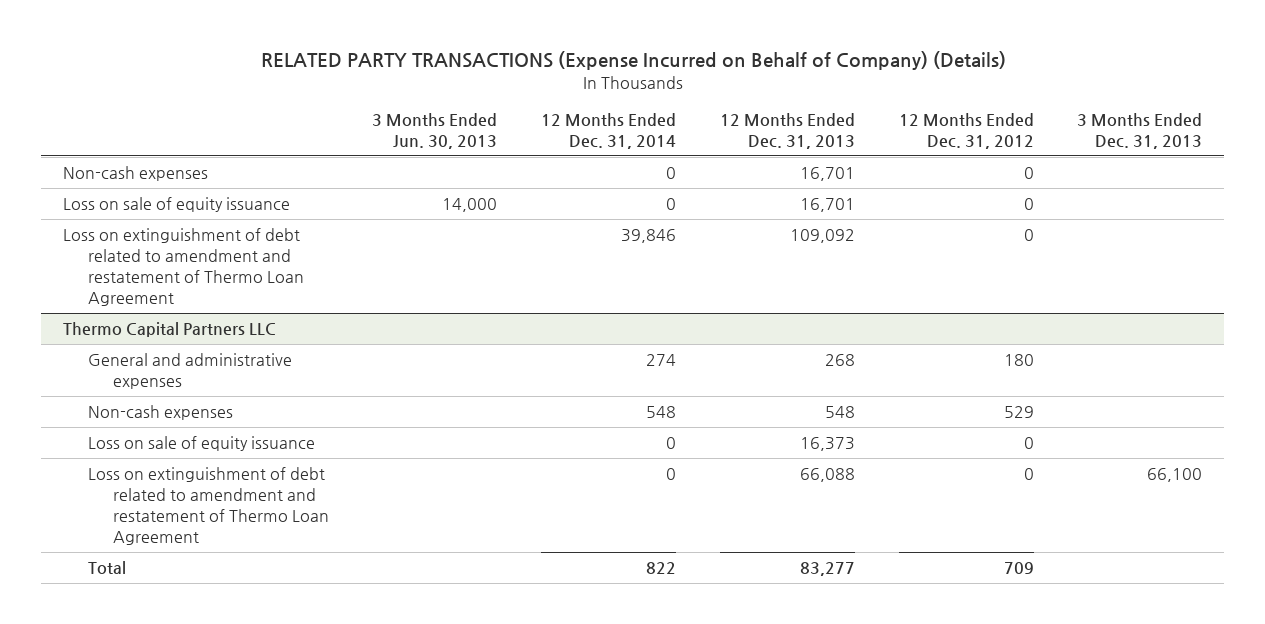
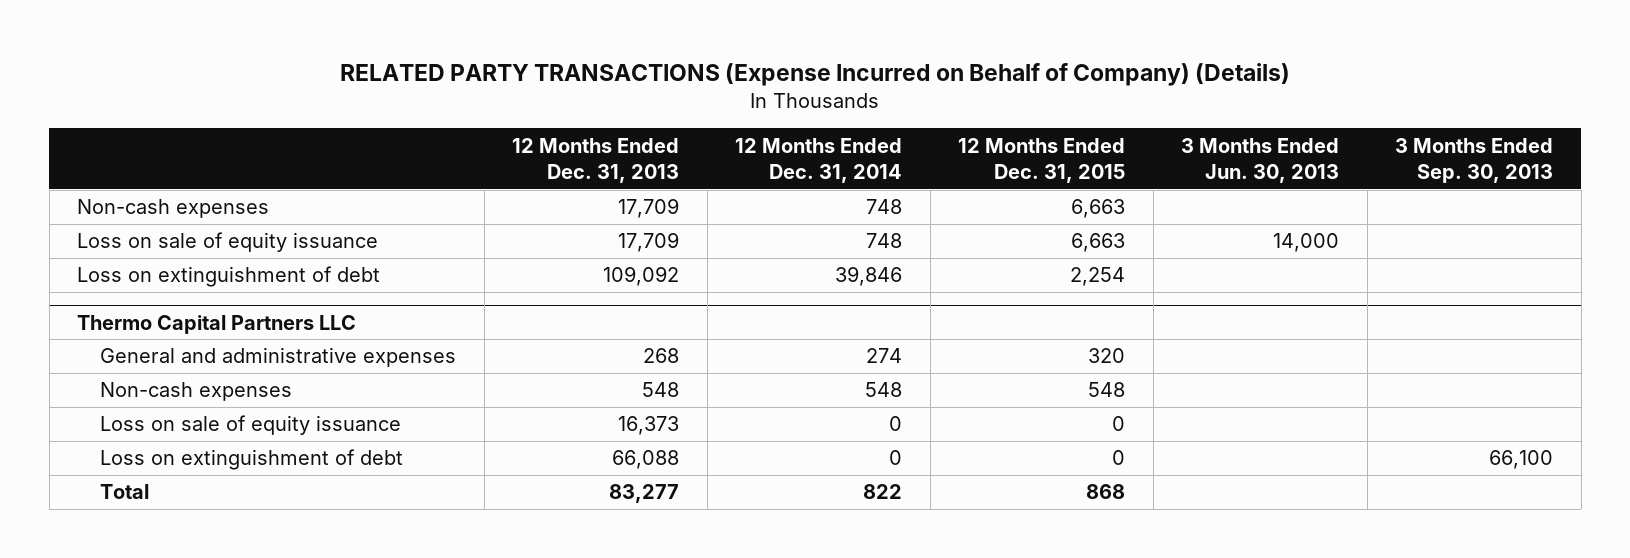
- | 3 Months Ended Jun. 30, 2013 | 12 Months Ended Dec. 31, 2014 | 12 Months Ended Dec. 31, 2013 | 12 Months Ended Dec. 31, 2012 | 3 Months Ended Dec. 31, 2013
+ | 12 Months Ended Dec. 31, 2013 | 12 Months Ended Dec. 31, 2014 | 12 Months Ended Dec. 31, 2015 | 3 Months Ended Jun. 30, 2013 | 3 Months Ended Sep. 30, 2013
- Non-cash expenses | | 0 | 16,701 | 0 |
- Loss on sale of equity issuance | 14,000 | 0 | 16,701 | 0 |
- Loss on extinguishment of debt related to amendment and restatement of Thermo Loan Agreement | | 39,846 | 109,092 | 0 |
+ Non-cash expenses | 17,709 | 748 | 6,663 | |
+ Loss on sale of equity issuance | 17,709 | 748 | 6,663 | 14,000 |
+ Loss on extinguishment of debt | 109,092 | 39,846 | 2,254 | |
@ Thermo Capital Partners LLC
- Loss on extinguishment of debt related to amendment and restatement of Thermo Loan Agreement | | 0 | 66,088 | 0 | 66,100
+ Loss on extinguishment of debt | 66,088 | 0 | 0 | | 66,100

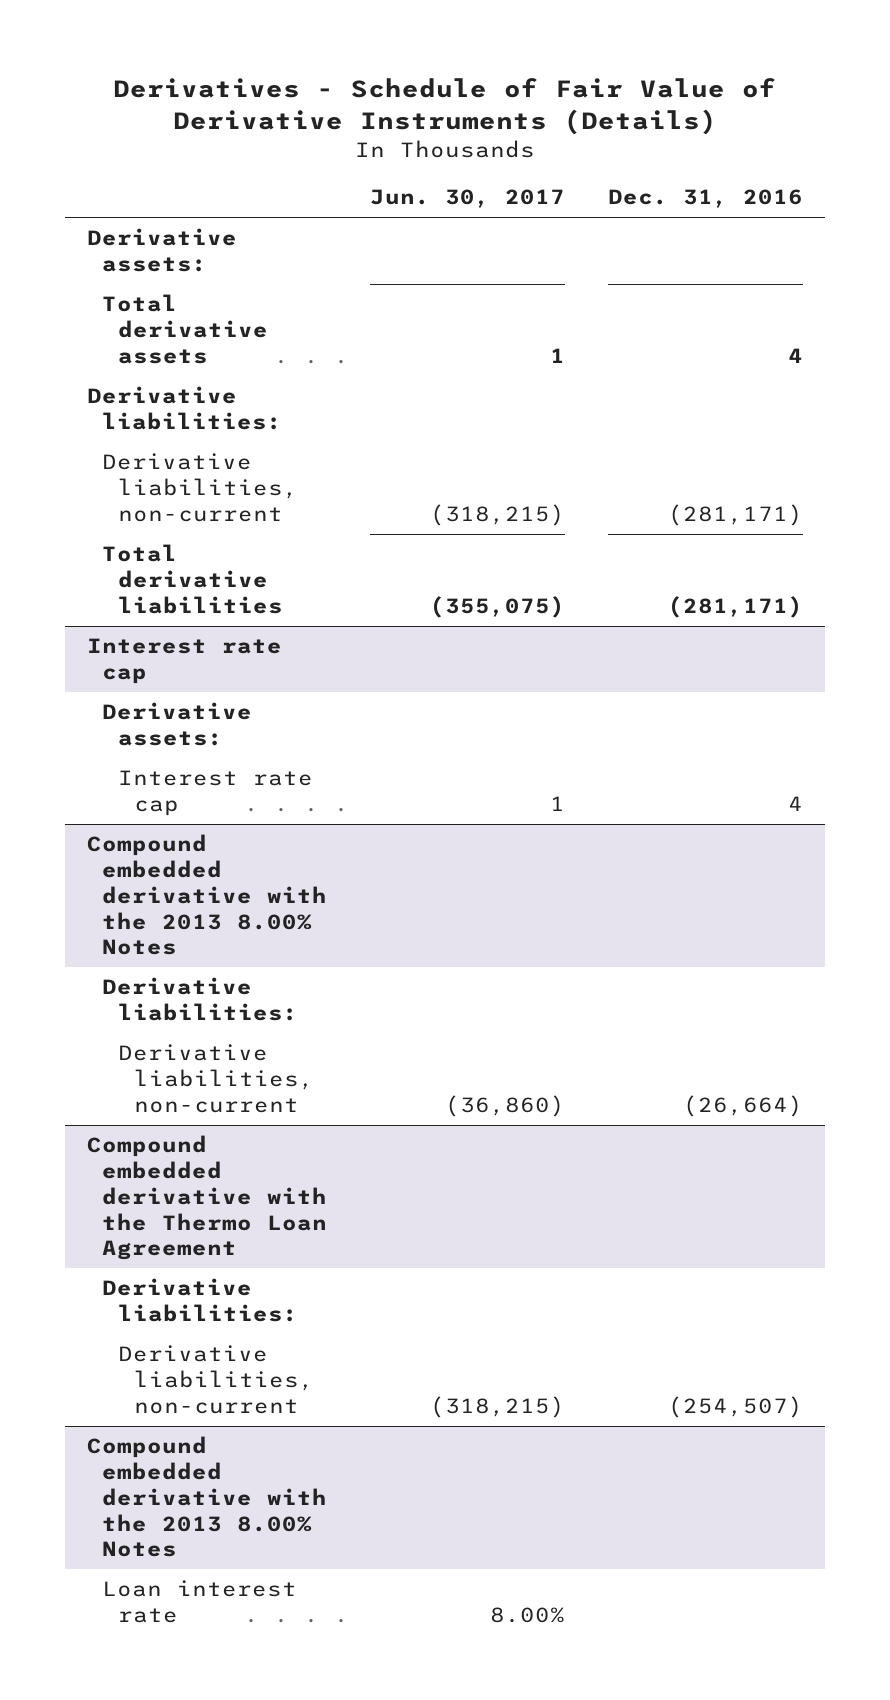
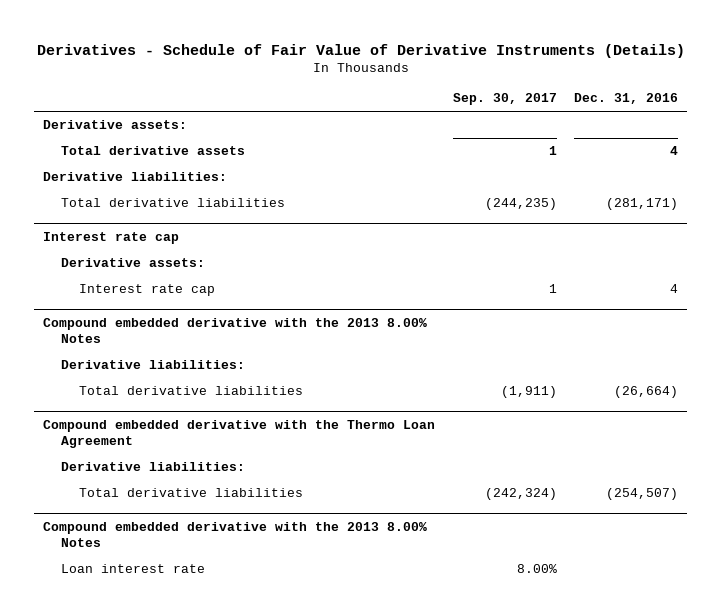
- | Jun. 30, 2017 | Dec. 31, 2016
+ | Sep. 30, 2017 | Dec. 31, 2016
- Derivative liabilities, non-current | (318,215) | (281,171)
@ Compound embedded derivative with the 2013 8.00% Notes
- Derivative liabilities, non-current | (36,860) | (26,664)
+ Total derivative liabilities | (1,911) | (26,664)
@ Compound embedded derivative with the Thermo Loan Agreement
- Derivative liabilities, non-current | (318,215) | (254,507)
+ Total derivative liabilities | (242,324) | (254,507)

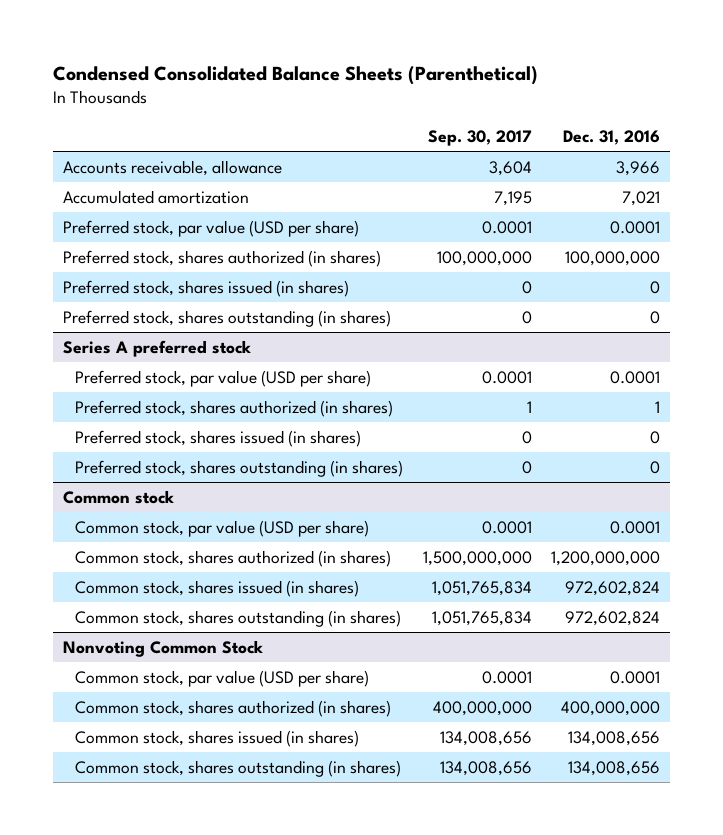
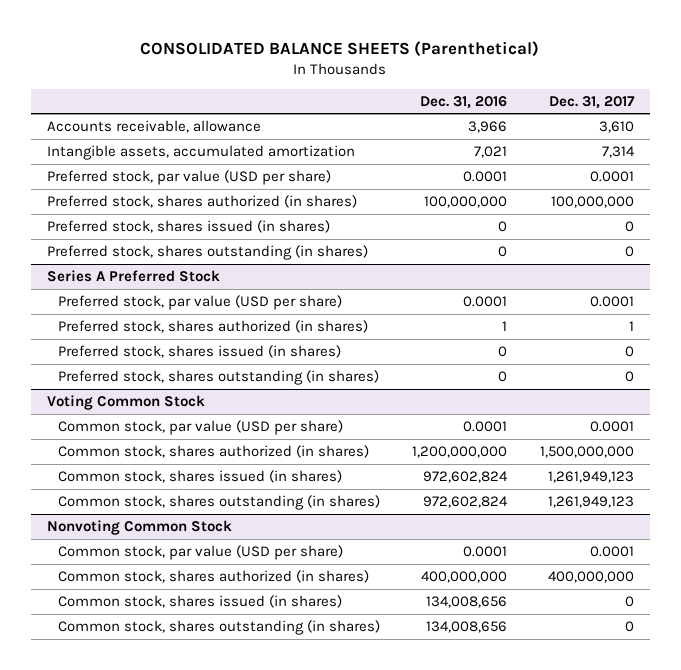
- Condensed Consolidated Balance Sheets (Parenthetical)
+ CONSOLIDATED BALANCE SHEETS (Parenthetical)
- | Sep. 30, 2017 | Dec. 31, 2016
+ | Dec. 31, 2016 | Dec. 31, 2017
- Accumulated amortization | 7,195 | 7,021
+ Intangible assets, accumulated amortization | 7,021 | 7,314
- Series A preferred stock
+ Series A Preferred Stock
- Common stock
+ Voting Common Stock

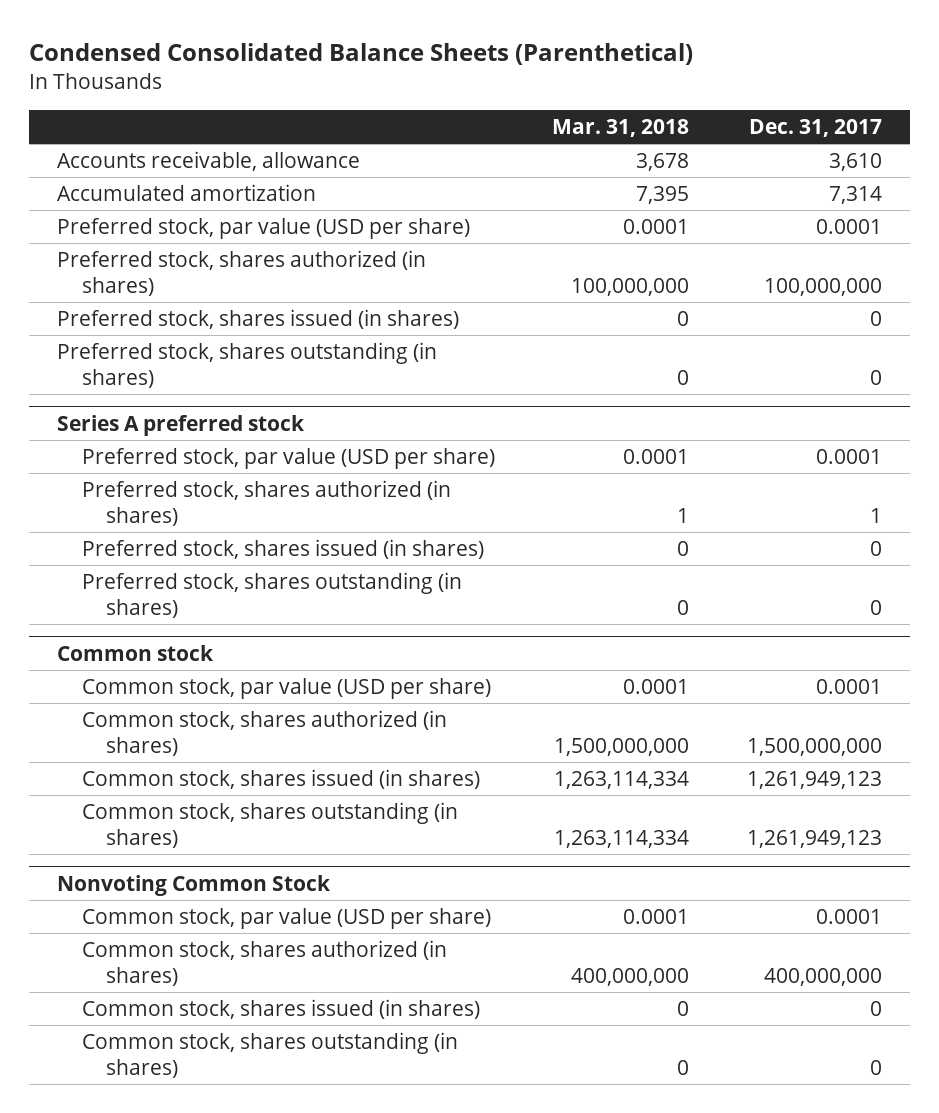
- CONSOLIDATED BALANCE SHEETS (Parenthetical)
+ Condensed Consolidated Balance Sheets (Parenthetical)
- | Dec. 31, 2016 | Dec. 31, 2017
+ | Mar. 31, 2018 | Dec. 31, 2017
- Intangible assets, accumulated amortization | 7,021 | 7,314
+ Accumulated amortization | 7,395 | 7,314
- Series A Preferred Stock
+ Series A preferred stock
- Voting Common Stock
+ Common stock

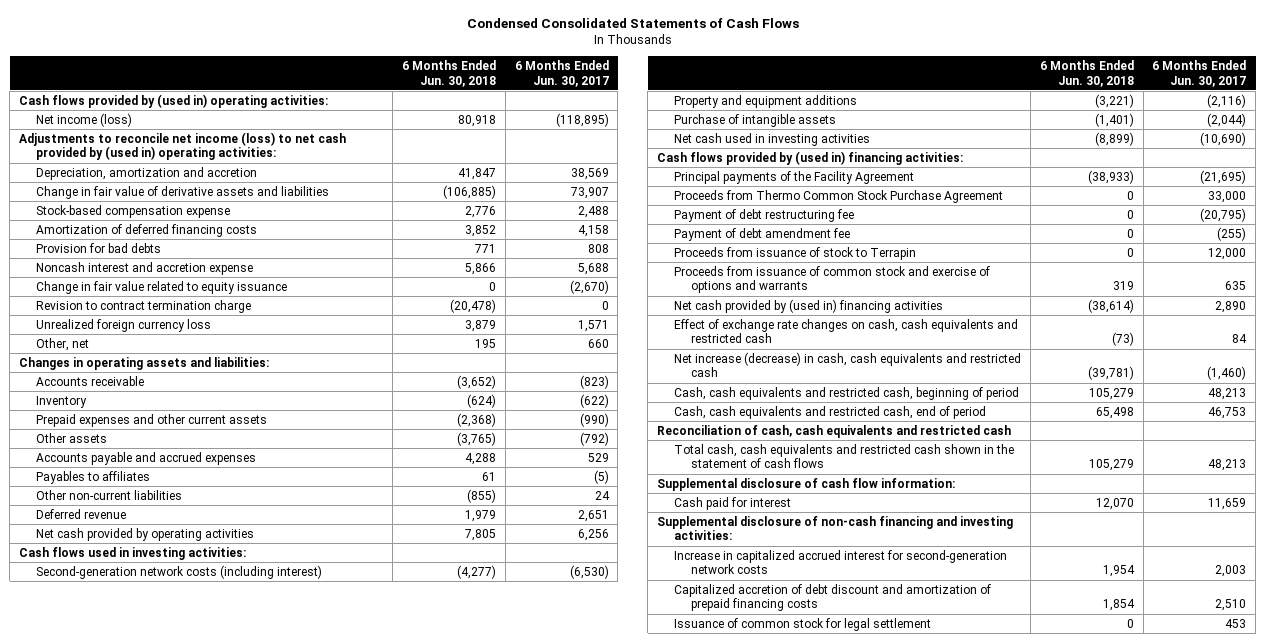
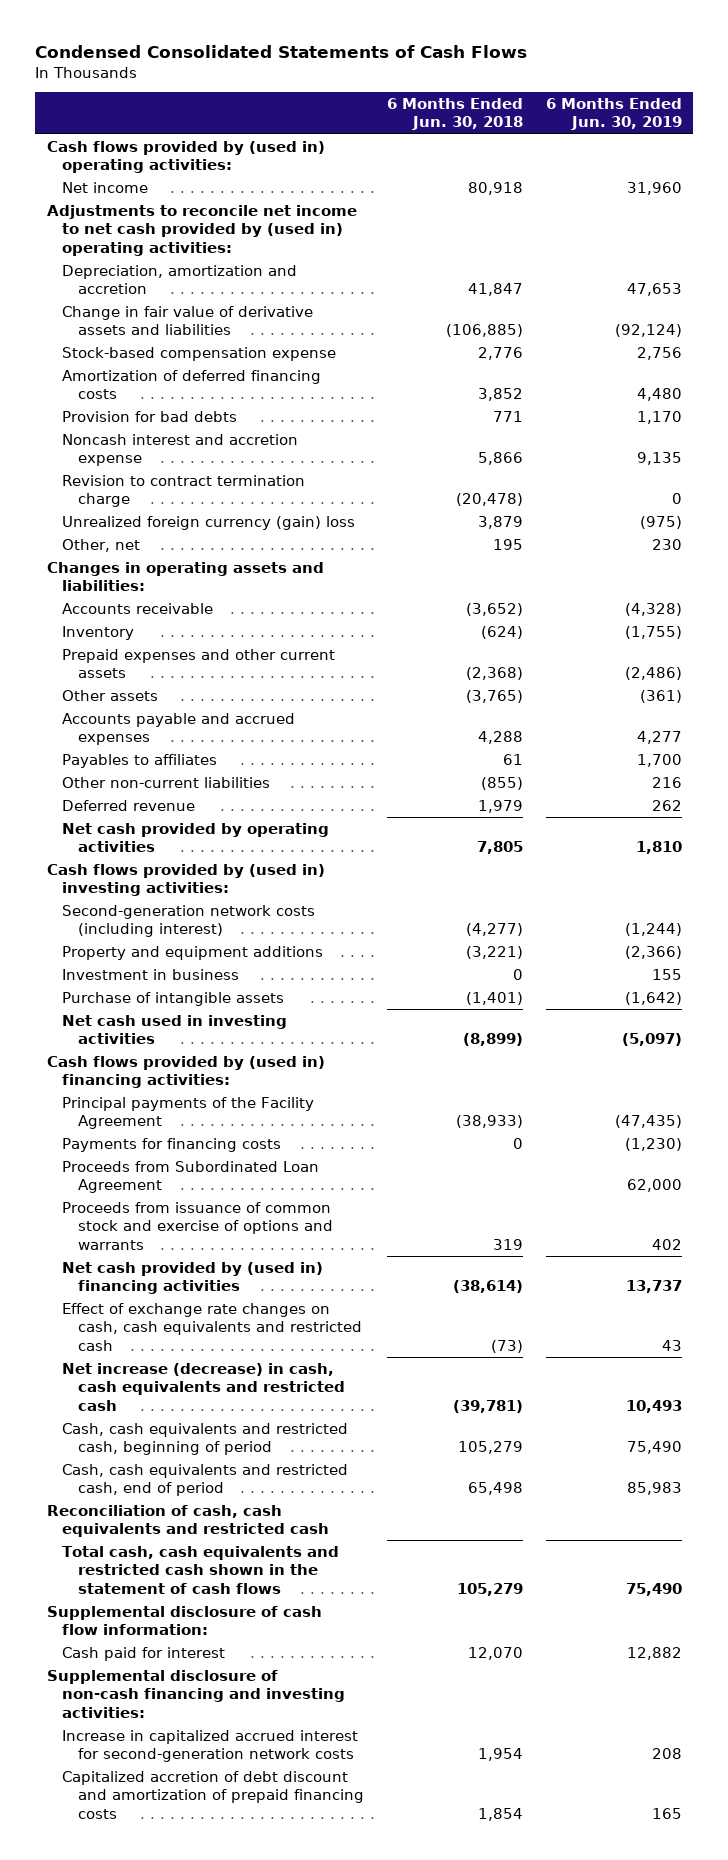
- | 6 Months Ended Jun. 30, 2018 | 6 Months Ended Jun. 30, 2017
+ | 6 Months Ended Jun. 30, 2018 | 6 Months Ended Jun. 30, 2019
- Net income (loss) | 80,918 | (118,895)
- Adjustments to reconcile net income (loss) to net cash provided by (used in) operating activities:
+ Net income | 80,918 | 31,960
+ Adjustments to reconcile net income to net cash provided by (used in) operating activities:
- Change in fair value related to equity issuance | 0 | (2,670)
- Unrealized foreign currency loss | 3,879 | 1,571
+ Unrealized foreign currency (gain) loss | 3,879 | (975)
- Cash flows used in investing activities:
+ Cash flows provided by (used in) investing activities:
+ Investment in business | 0 | 155
- Proceeds from Thermo Common Stock Purchase Agreement | 0 | 33,000
- Payment of debt restructuring fee | 0 | (20,795)
- Payment of debt amendment fee | 0 | (255)
- Proceeds from issuance of stock to Terrapin | 0 | 12,000
+ Payments for financing costs | 0 | (1,230)
+ Proceeds from Subordinated Loan Agreement | | 62,000
- Issuance of common stock for legal settlement | 0 | 453

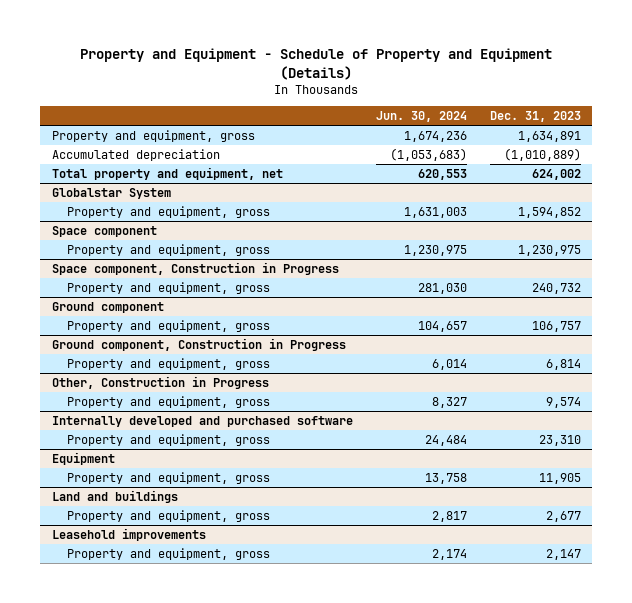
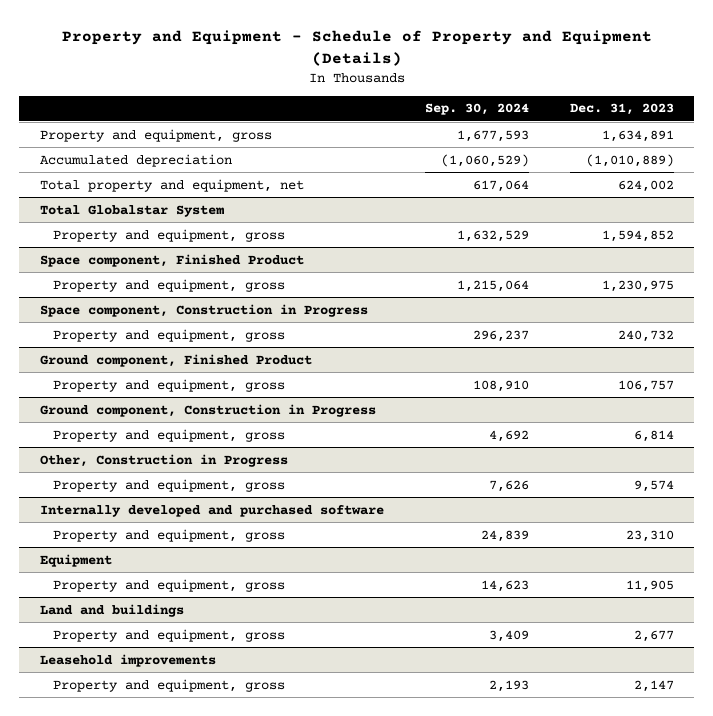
- | Jun. 30, 2024 | Dec. 31, 2023
+ | Sep. 30, 2024 | Dec. 31, 2023
- Globalstar System
+ Total Globalstar System
- Space component
+ Space component, Finished Product
- Ground component
+ Ground component, Finished Product

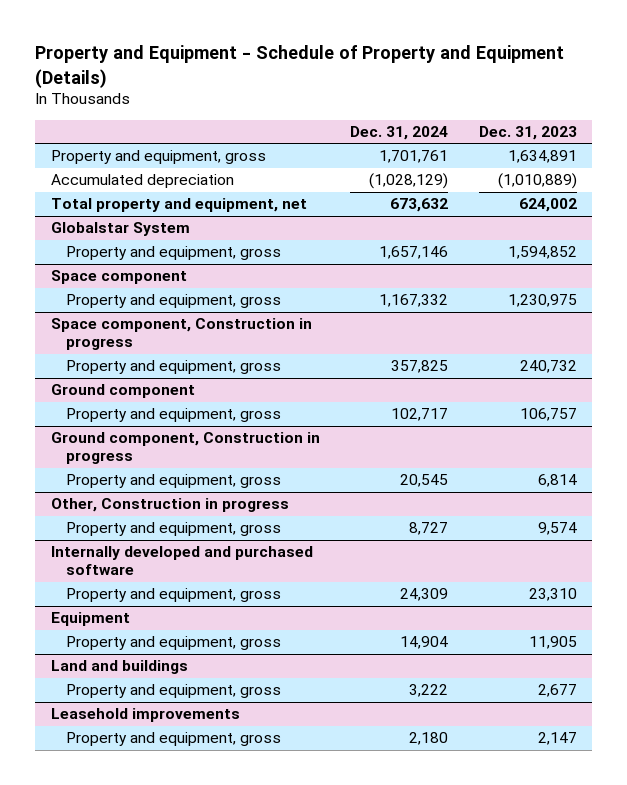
- | Sep. 30, 2024 | Dec. 31, 2023
+ | Dec. 31, 2024 | Dec. 31, 2023
- Total Globalstar System
+ Globalstar System
- Space component, Finished Product
+ Space component
- Space component, Construction in Progress
+ Space component, Construction in progress
- Ground component, Finished Product
+ Ground component
- Ground component, Construction in Progress
+ Ground component, Construction in progress
- Other, Construction in Progress
+ Other, Construction in progress

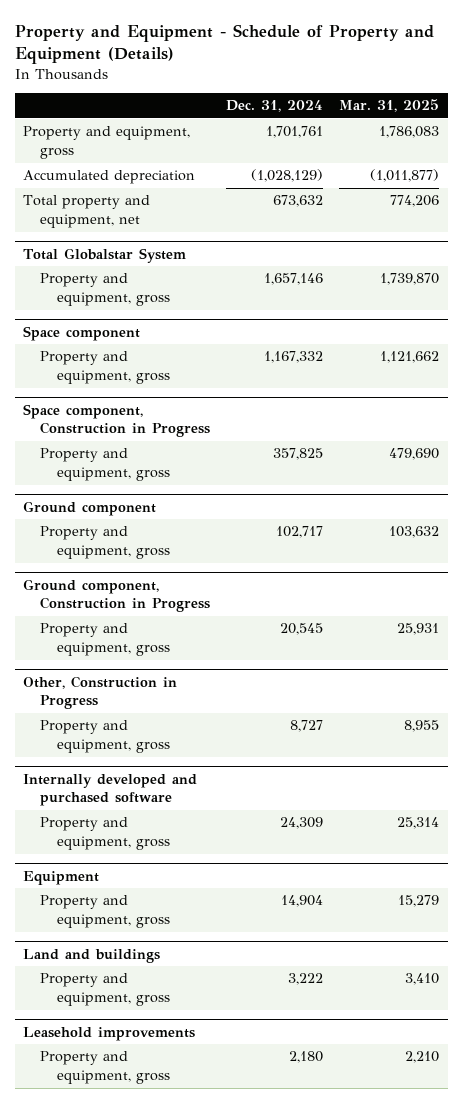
- | Dec. 31, 2024 | Dec. 31, 2023
+ | Dec. 31, 2024 | Mar. 31, 2025
- Globalstar System
+ Total Globalstar System
- Space component, Construction in progress
+ Space component, Construction in Progress
- Ground component, Construction in progress
+ Ground component, Construction in Progress
- Other, Construction in progress
+ Other, Construction in Progress

